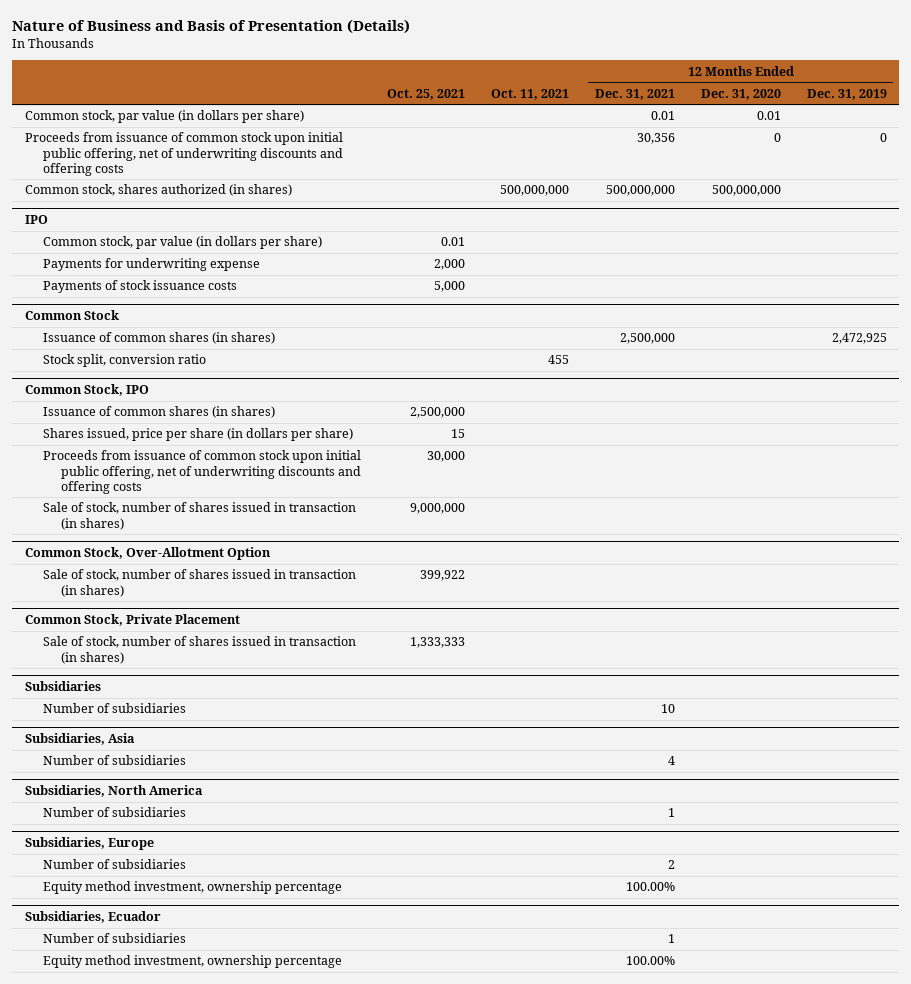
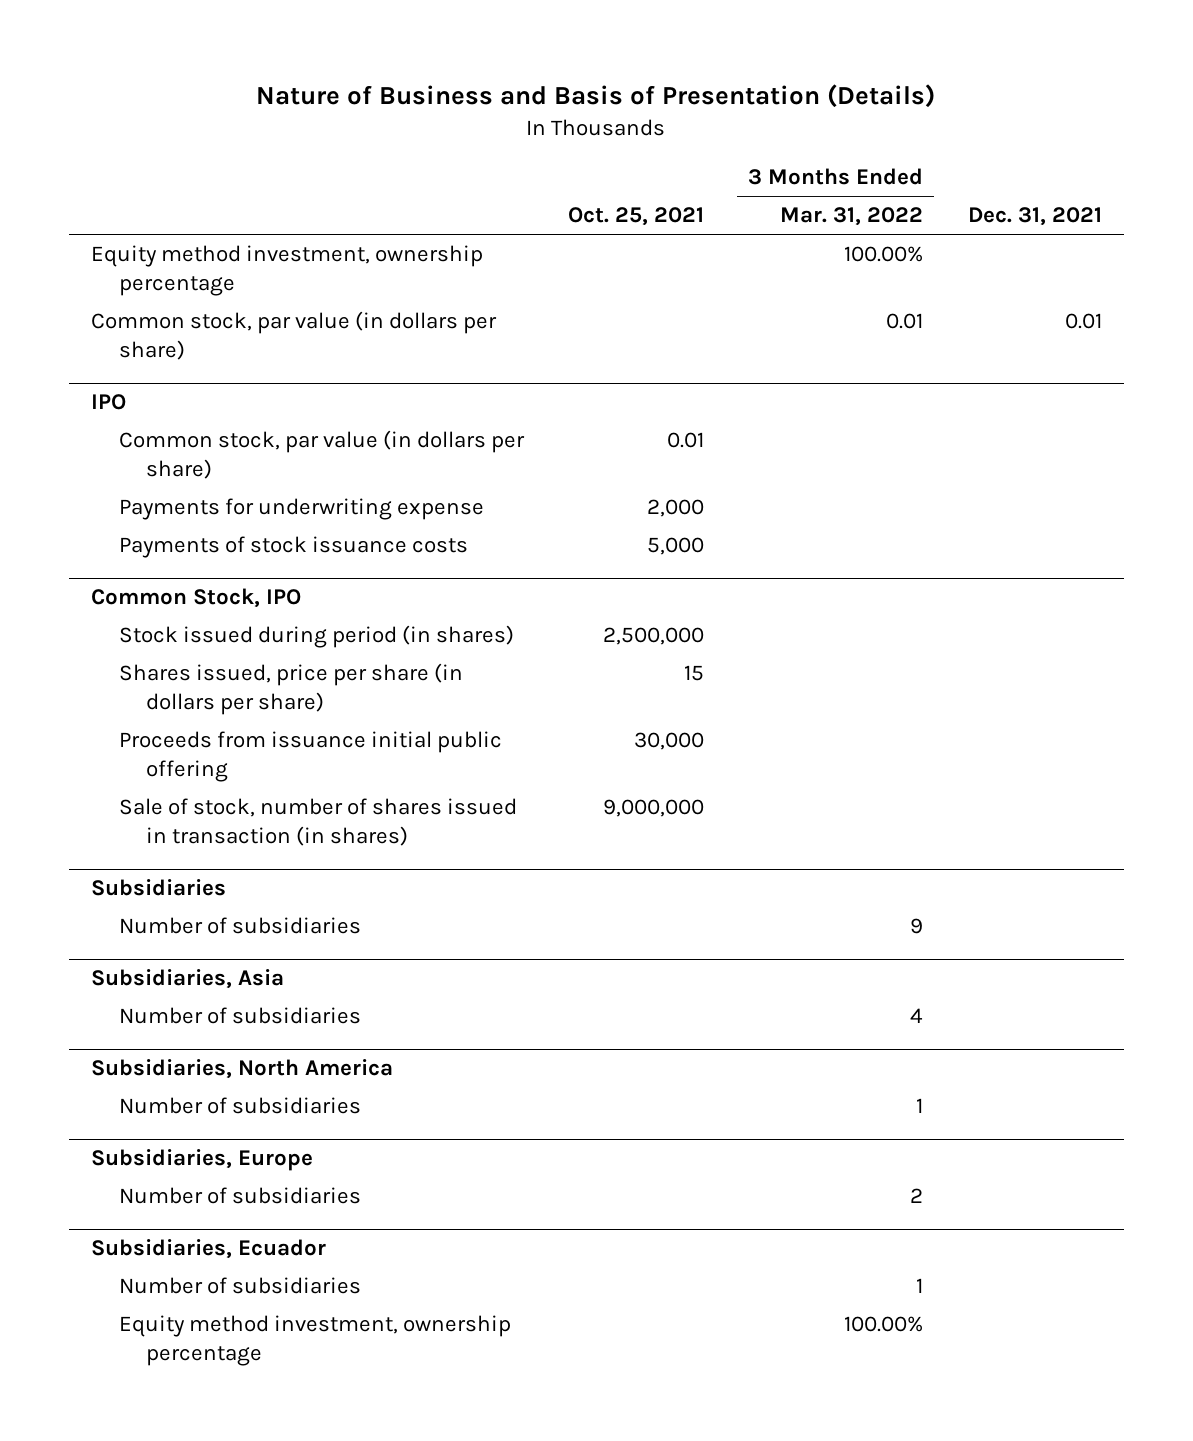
- | Oct. 25, 2021 | Oct. 11, 2021 | 12 Months Ended Dec. 31, 2021 | 12 Months Ended Dec. 31, 2020 | 12 Months Ended Dec. 31, 2019
+ | Oct. 25, 2021 | 3 Months Ended Mar. 31, 2022 | Dec. 31, 2021
+ Equity method investment, ownership percentage | | 100.00% |
- Proceeds from issuance of common stock upon initial public offering, net of underwriting discounts and offering costs | | | 30,356 | 0 | 0
- Common stock, shares authorized (in shares) | | 500,000,000 | 500,000,000 | 500,000,000 |
- Common Stock
- Issuance of common shares (in shares) | | | 2,500,000 | | 2,472,925
- Stock split, conversion ratio | | 455 | | |
@ Common Stock, IPO
- Issuance of common shares (in shares) | 2,500,000 | | | |
+ Stock issued during period (in shares) | 2,500,000 | |
- Proceeds from issuance of common stock upon initial public offering, net of underwriting discounts and offering costs | 30,000 | | | |
+ Proceeds from issuance initial public offering | 30,000 | |
- Common Stock, Over-Allotment Option
- Sale of stock, number of shares issued in transaction (in shares) | 399,922 | | | |
- Common Stock, Private Placement
- Sale of stock, number of shares issued in transaction (in shares) | 1,333,333 | | | |
@ Subsidiaries, Europe
- Equity method investment, ownership percentage | | | 100.00% | |

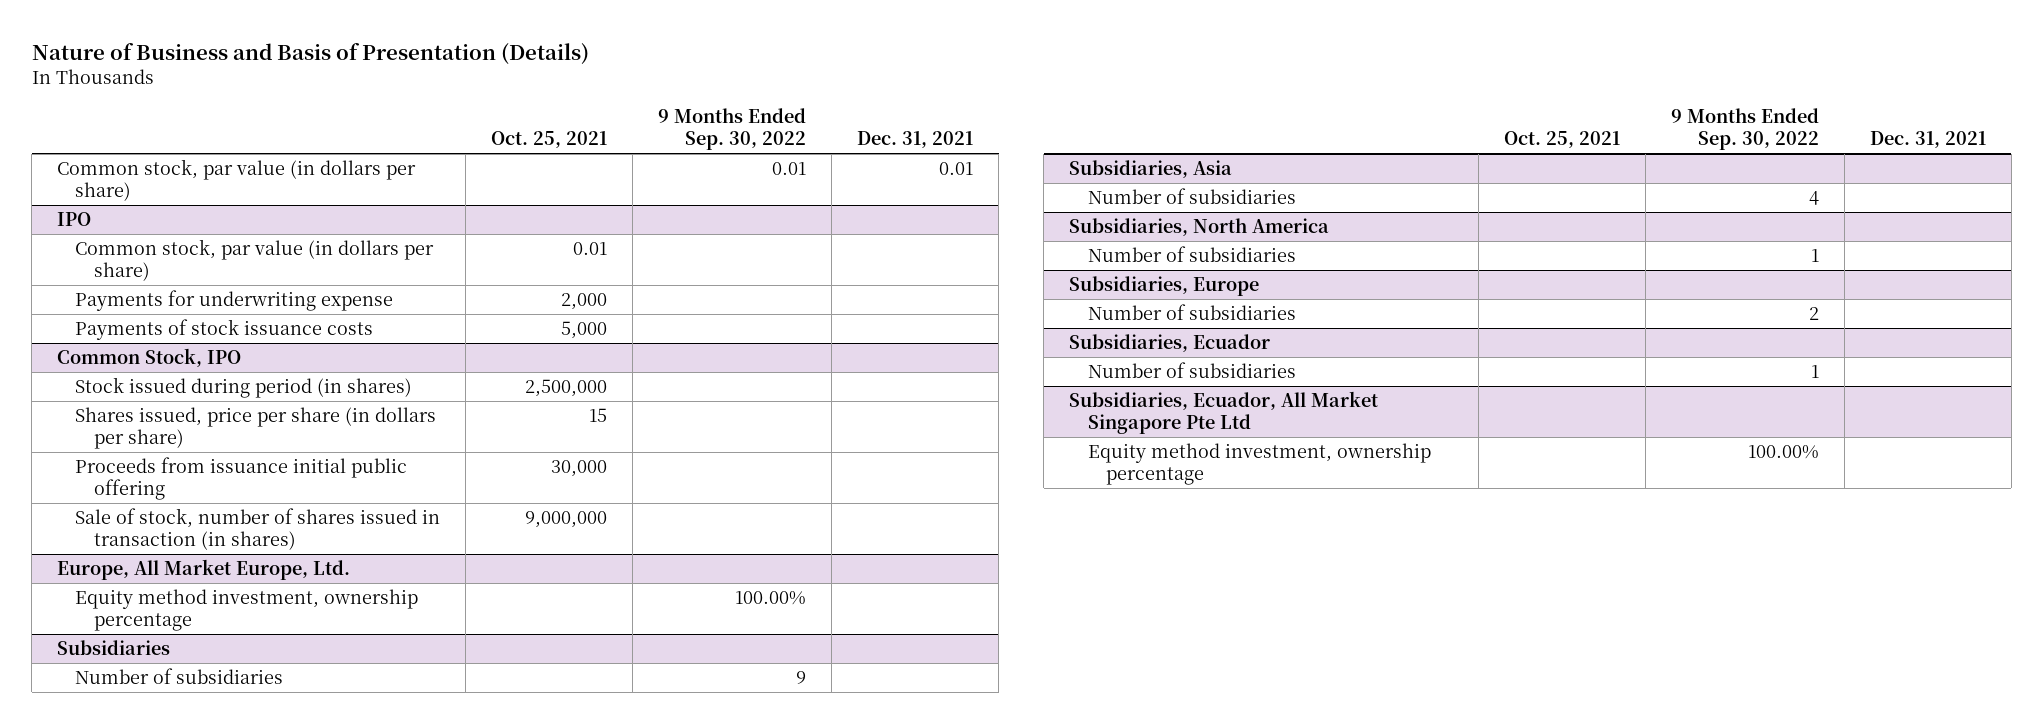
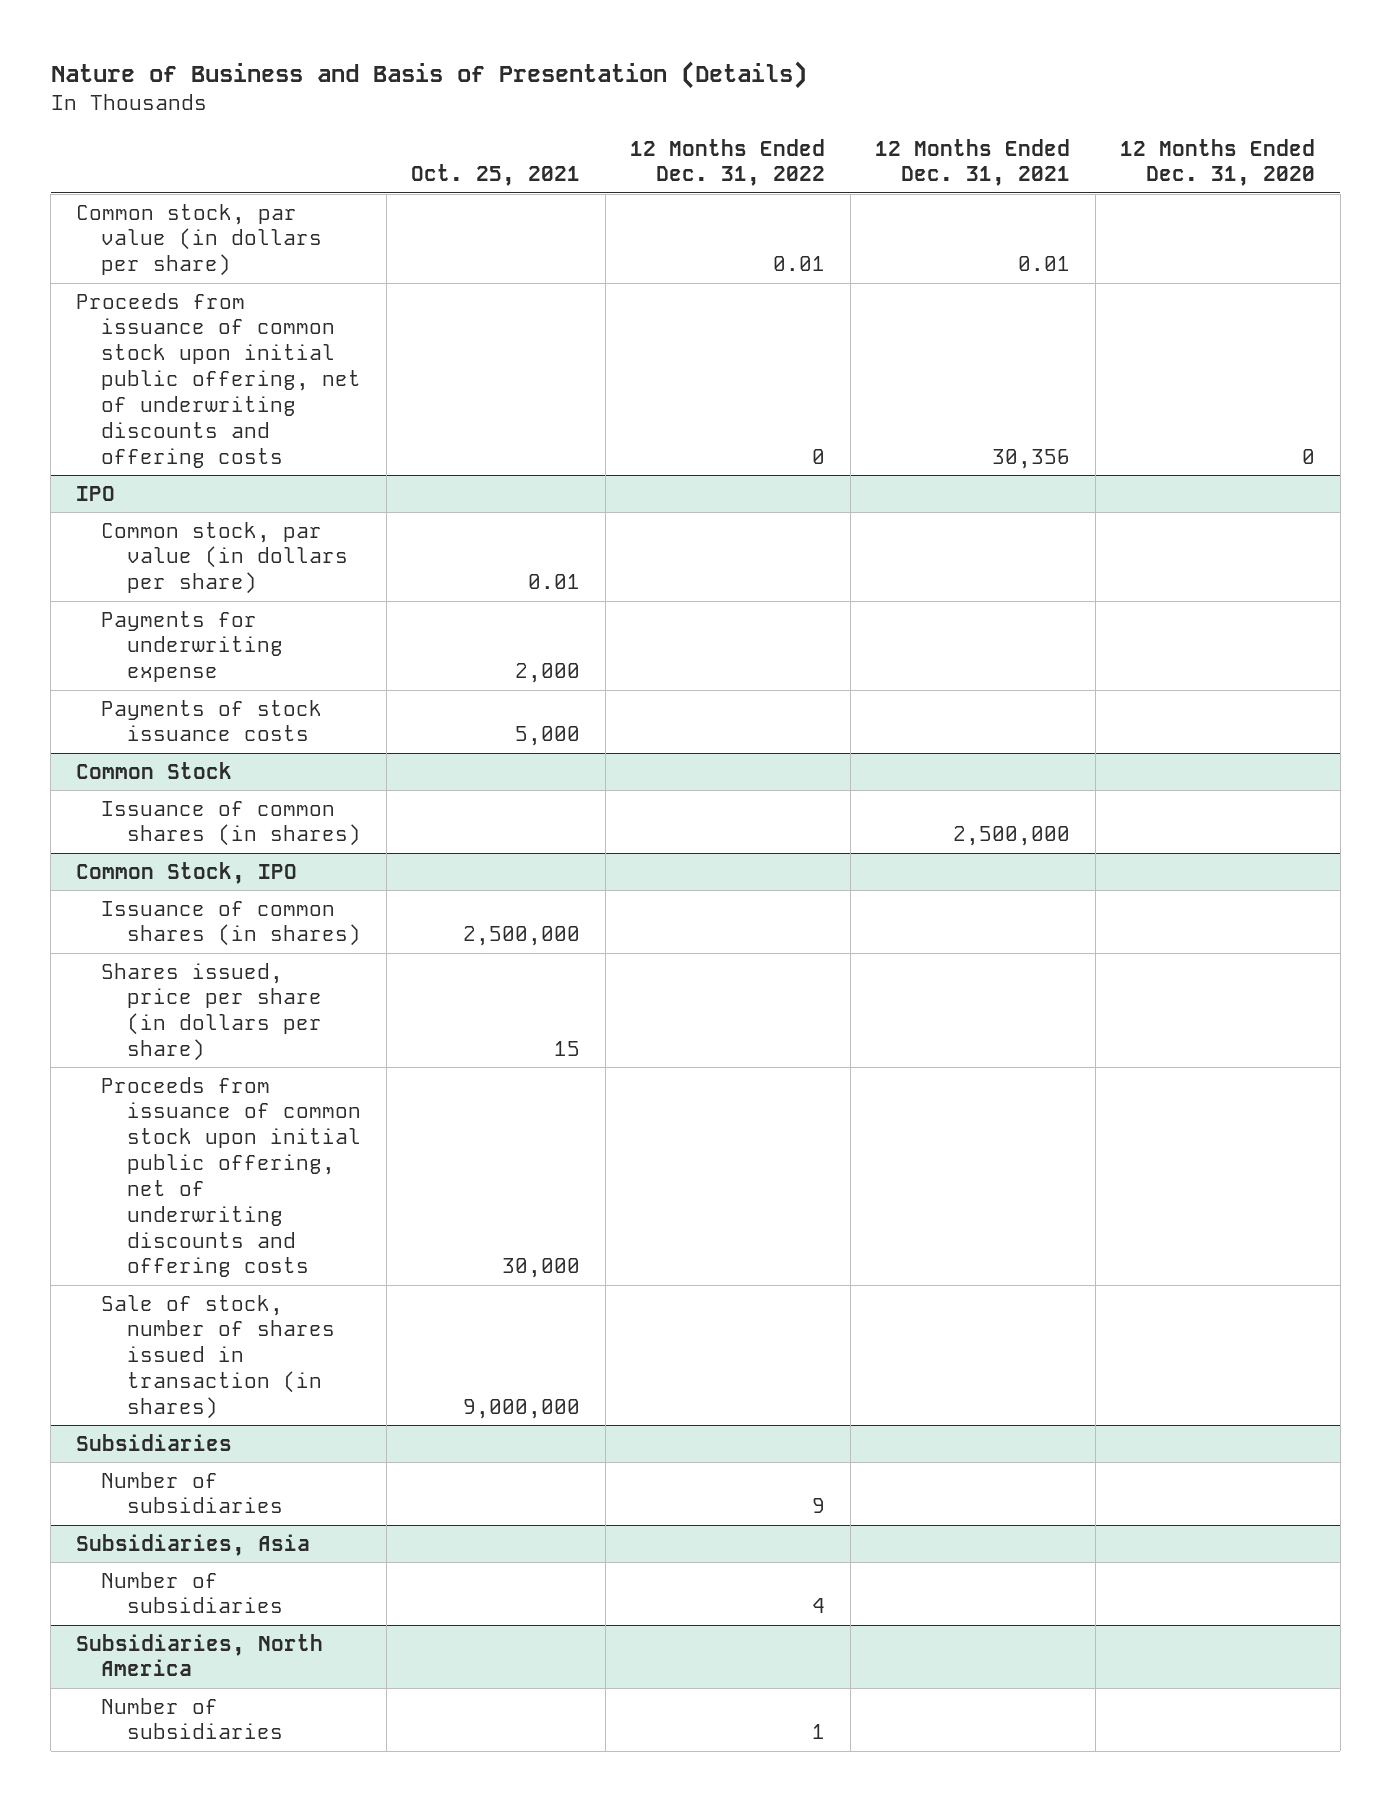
- | Oct. 25, 2021 | 9 Months Ended Sep. 30, 2022 | Dec. 31, 2021
+ | Oct. 25, 2021 | 12 Months Ended Dec. 31, 2022 | 12 Months Ended Dec. 31, 2021 | 12 Months Ended Dec. 31, 2020
+ Proceeds from issuance of common stock upon initial public offering, net of underwriting discounts and offering costs | | 0 | 30,356 | 0
+ Common Stock
+ Issuance of common shares (in shares) | | | 2,500,000 |
@ Common Stock, IPO
- Stock issued during period (in shares) | 2,500,000 | |
+ Issuance of common shares (in shares) | 2,500,000 | | |
- Proceeds from issuance initial public offering | 30,000 | |
+ Proceeds from issuance of common stock upon initial public offering, net of underwriting discounts and offering costs | 30,000 | | |
- Europe, All Market Europe, Ltd.
- Equity method investment, ownership percentage | | 100.00% |
- Subsidiaries, Europe
- Number of subsidiaries | | 2 |
- Subsidiaries, Ecuador
- Number of subsidiaries | | 1 |
- Subsidiaries, Ecuador, All Market Singapore Pte Ltd
- Equity method investment, ownership percentage | | 100.00% |

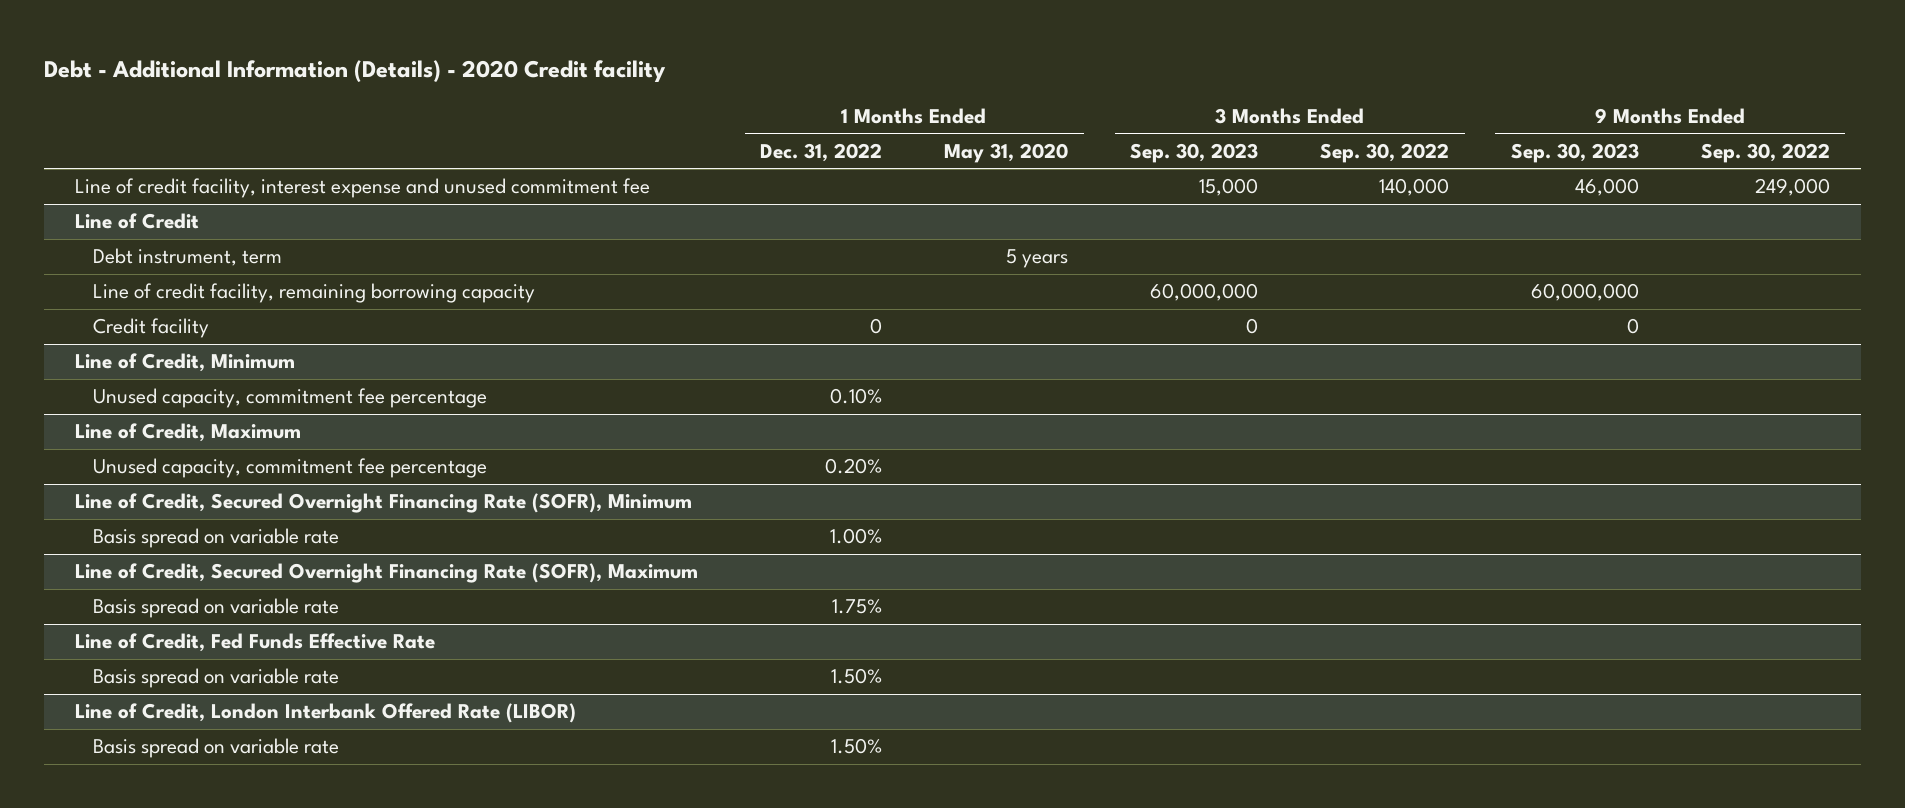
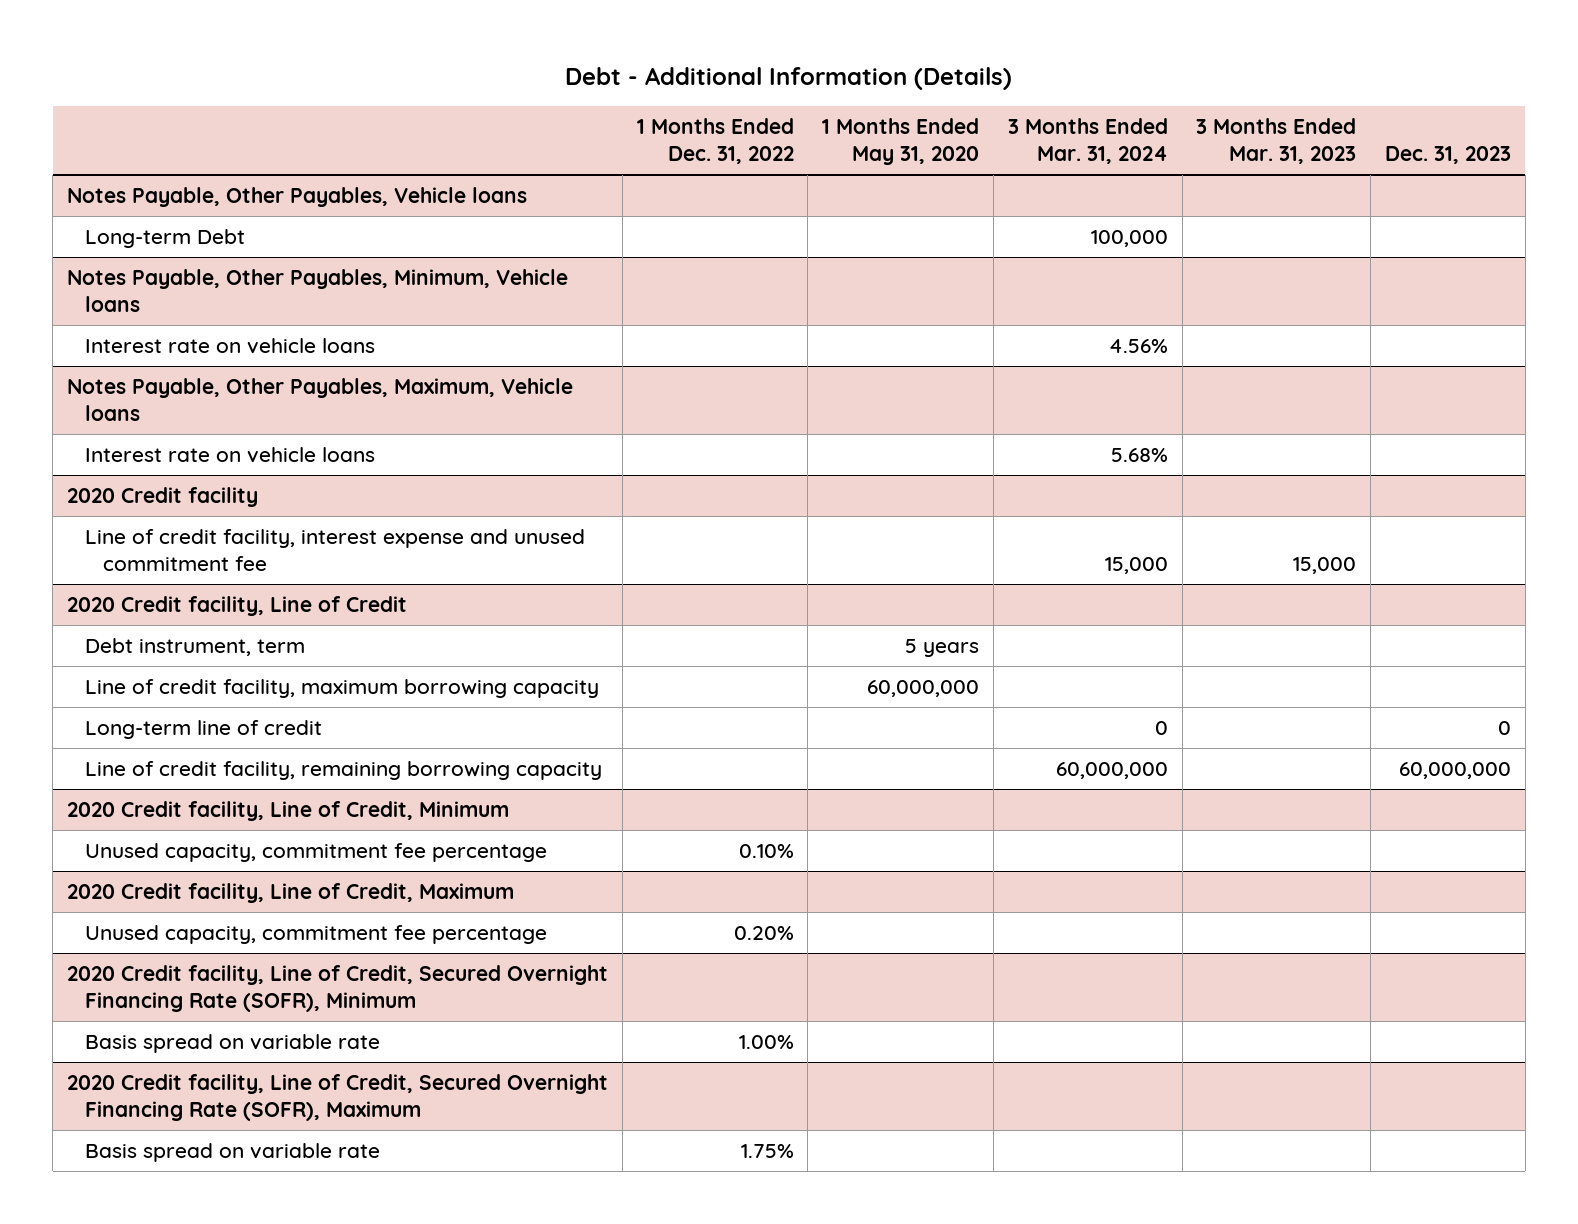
- Debt - Additional Information (Details) - 2020 Credit facility
+ Debt - Additional Information (Details)
- | 1 Months Ended Dec. 31, 2022 | 1 Months Ended May 31, 2020 | 3 Months Ended Sep. 30, 2023 | 3 Months Ended Sep. 30, 2022 | 9 Months Ended Sep. 30, 2023 | 9 Months Ended Sep. 30, 2022
+ | 1 Months Ended Dec. 31, 2022 | 1 Months Ended May 31, 2020 | 3 Months Ended Mar. 31, 2024 | 3 Months Ended Mar. 31, 2023 | Dec. 31, 2023
- Line of credit facility, interest expense and unused commitment fee | | | 15,000 | 140,000 | 46,000 | 249,000
- Line of Credit
- Debt instrument, term | | 5 years | | | |
- Line of credit facility, remaining borrowing capacity | | | 60,000,000 | | 60,000,000 |
- Credit facility | 0 | | 0 | | 0 |
- Line of Credit, Minimum
+ Notes Payable, Other Payables, Vehicle loans
+ Long-term Debt | | | 100,000 | |
+ Notes Payable, Other Payables, Minimum, Vehicle loans
+ Interest rate on vehicle loans | | | 4.56% | |
+ Notes Payable, Other Payables, Maximum, Vehicle loans
+ Interest rate on vehicle loans | | | 5.68% | |
+ 2020 Credit facility
+ Line of credit facility, interest expense and unused commitment fee | | | 15,000 | 15,000 |
+ 2020 Credit facility, Line of Credit
+ Debt instrument, term | | 5 years | | |
+ Line of credit facility, maximum borrowing capacity | | 60,000,000 | | |
+ Long-term line of credit | | | 0 | | 0
+ Line of credit facility, remaining borrowing capacity | | | 60,000,000 | | 60,000,000
+ 2020 Credit facility, Line of Credit, Minimum
- Line of Credit, Maximum
+ 2020 Credit facility, Line of Credit, Maximum
- Line of Credit, Secured Overnight Financing Rate (SOFR), Minimum
+ 2020 Credit facility, Line of Credit, Secured Overnight Financing Rate (SOFR), Minimum
- Line of Credit, Secured Overnight Financing Rate (SOFR), Maximum
+ 2020 Credit facility, Line of Credit, Secured Overnight Financing Rate (SOFR), Maximum
- Line of Credit, Fed Funds Effective Rate
- Basis spread on variable rate | 1.50% | | | | |
- Line of Credit, London Interbank Offered Rate (LIBOR)
- Basis spread on variable rate | 1.50% | | | | |

